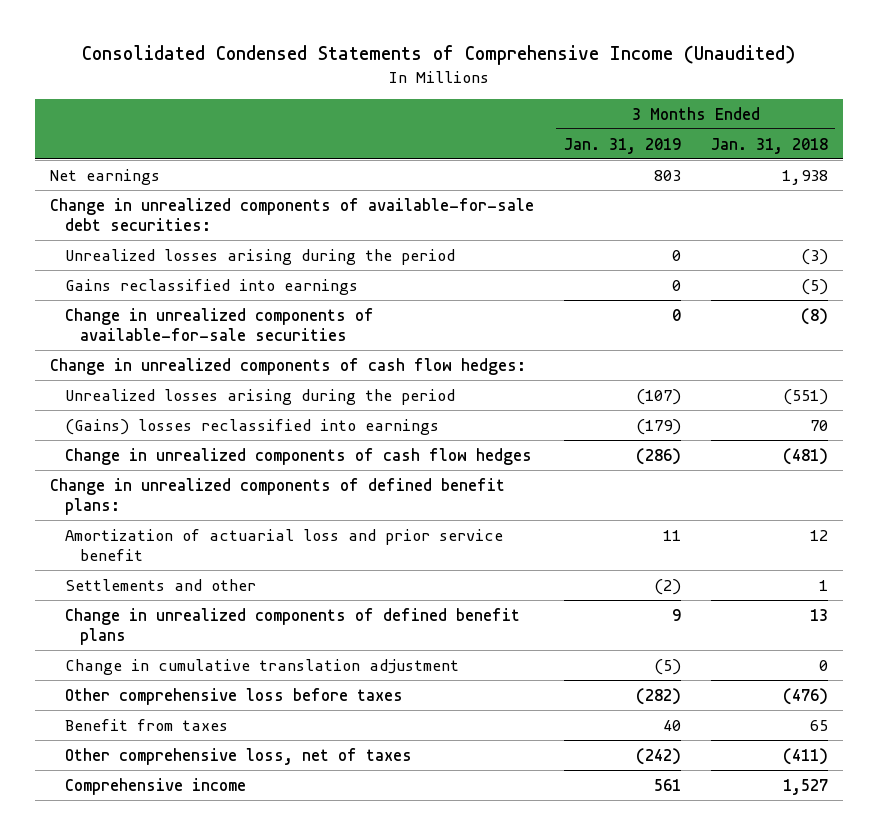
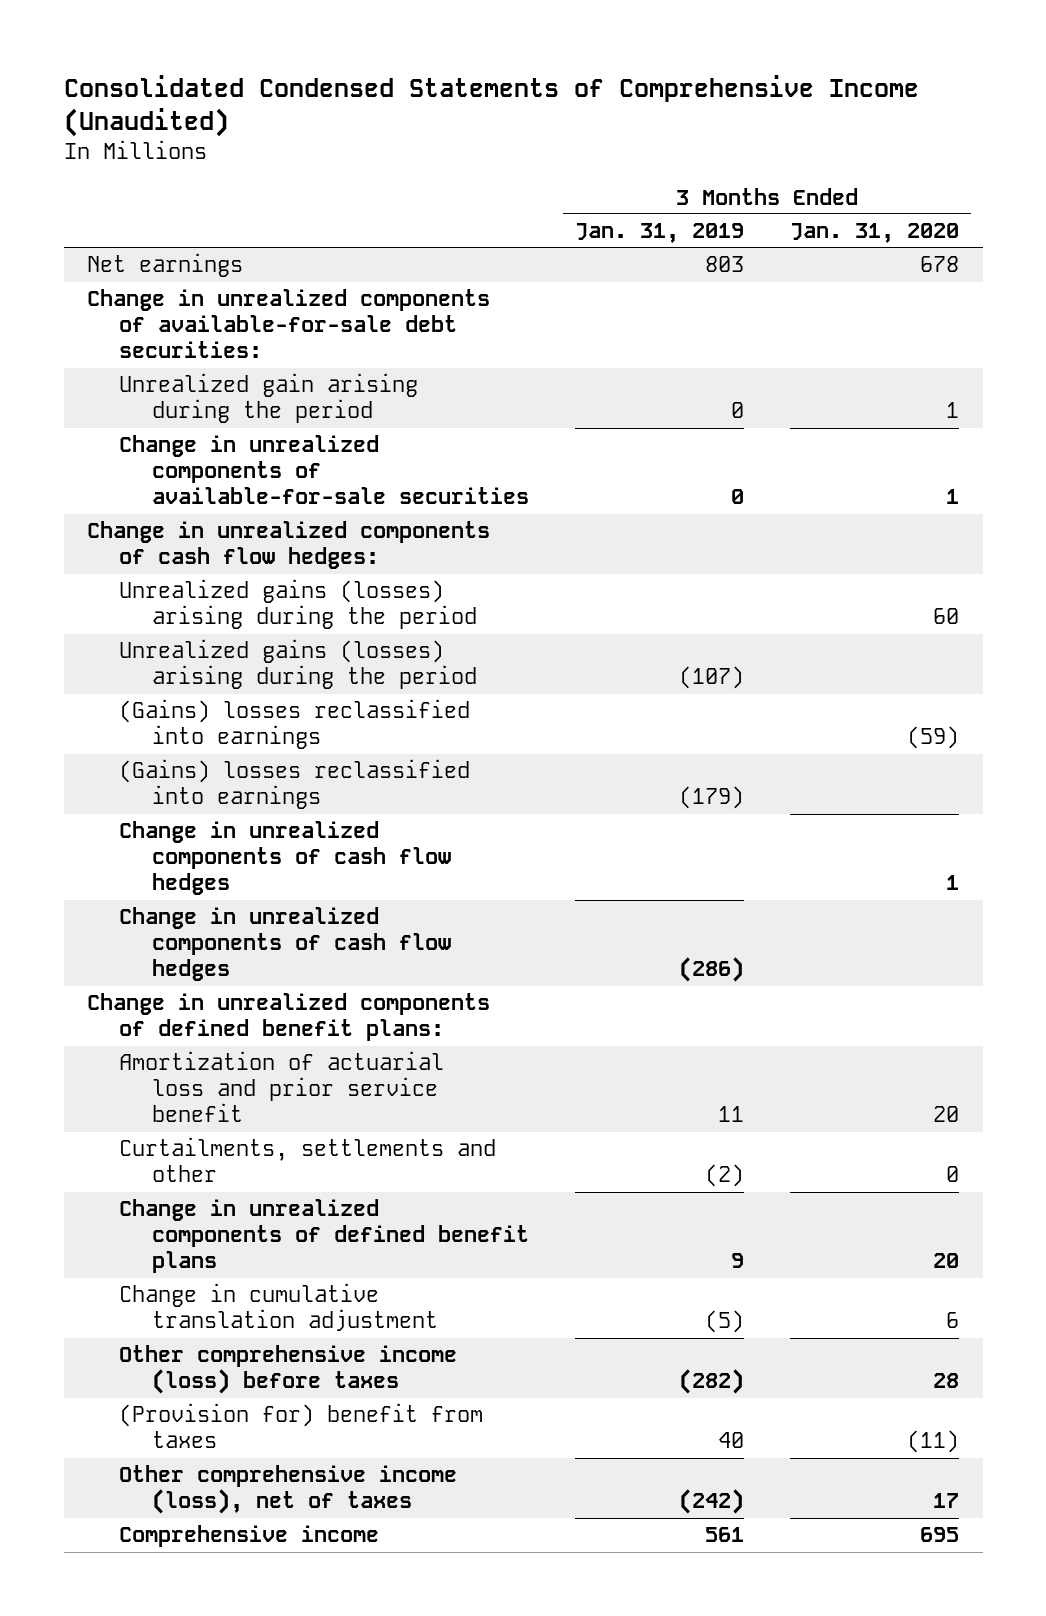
- | 3 Months Ended Jan. 31, 2019 | 3 Months Ended Jan. 31, 2018
+ | 3 Months Ended Jan. 31, 2019 | 3 Months Ended Jan. 31, 2020
- Unrealized losses arising during the period | 0 | (3)
- Gains reclassified into earnings | 0 | (5)
+ Unrealized gain arising during the period | 0 | 1
- Unrealized losses arising during the period | (107) | (551)
+ Unrealized gains (losses) arising during the period | | 60
+ Unrealized gains (losses) arising during the period | (107) |
+ (Gains) losses reclassified into earnings | | (59)
+ Change in unrealized components of cash flow hedges | | 1
- Settlements and other | (2) | 1
+ Curtailments, settlements and other | (2) | 0
- Other comprehensive loss before taxes | (282) | (476)
- Benefit from taxes | 40 | 65
- Other comprehensive loss, net of taxes | (242) | (411)
+ Other comprehensive income (loss) before taxes | (282) | 28
+ (Provision for) benefit from taxes | 40 | (11)
+ Other comprehensive income (loss), net of taxes | (242) | 17

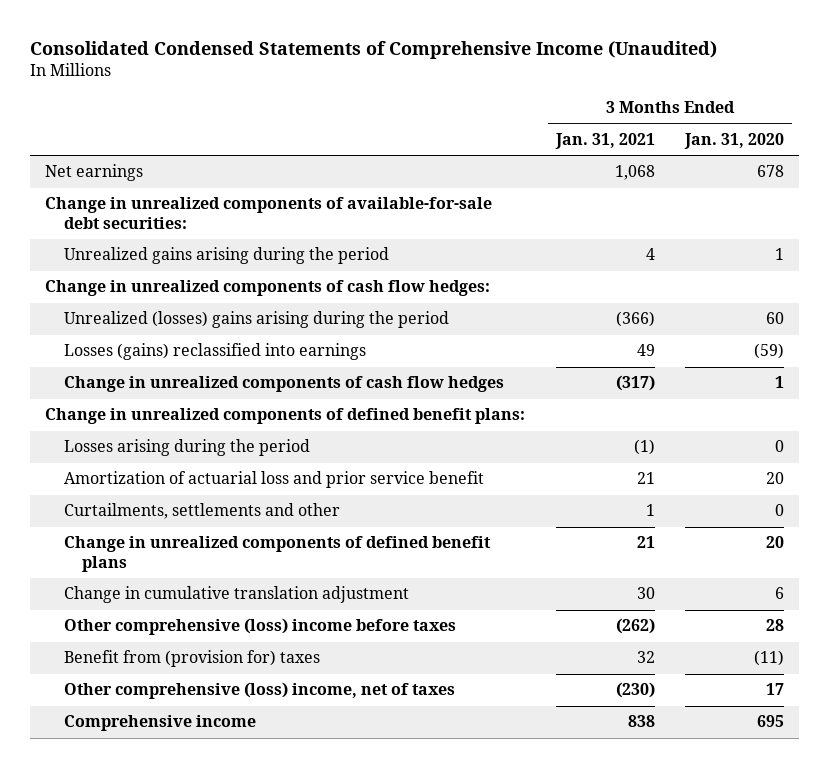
- | 3 Months Ended Jan. 31, 2019 | 3 Months Ended Jan. 31, 2020
+ | 3 Months Ended Jan. 31, 2021 | 3 Months Ended Jan. 31, 2020
- Unrealized gain arising during the period | 0 | 1
- Change in unrealized components of available-for-sale securities | 0 | 1
+ Unrealized gains arising during the period | 4 | 1
- Unrealized gains (losses) arising during the period | | 60
- Unrealized gains (losses) arising during the period | (107) |
- (Gains) losses reclassified into earnings | | (59)
- (Gains) losses reclassified into earnings | (179) |
+ Unrealized (losses) gains arising during the period | (366) | 60
+ Losses (gains) reclassified into earnings | 49 | (59)
- Change in unrealized components of cash flow hedges | (286) |
+ Losses arising during the period | (1) | 0
- Other comprehensive income (loss) before taxes | (282) | 28
- (Provision for) benefit from taxes | 40 | (11)
- Other comprehensive income (loss), net of taxes | (242) | 17
+ Other comprehensive (loss) income before taxes | (262) | 28
+ Benefit from (provision for) taxes | 32 | (11)
+ Other comprehensive (loss) income, net of taxes | (230) | 17

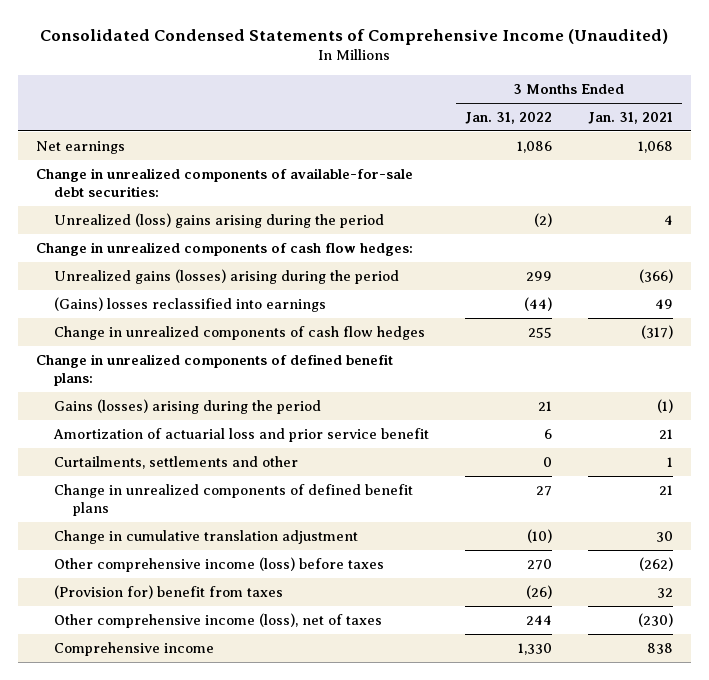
- | 3 Months Ended Jan. 31, 2021 | 3 Months Ended Jan. 31, 2020
+ | 3 Months Ended Jan. 31, 2022 | 3 Months Ended Jan. 31, 2021
- Unrealized gains arising during the period | 4 | 1
+ Unrealized (loss) gains arising during the period | (2) | 4
- Unrealized (losses) gains arising during the period | (366) | 60
- Losses (gains) reclassified into earnings | 49 | (59)
+ Unrealized gains (losses) arising during the period | 299 | (366)
+ (Gains) losses reclassified into earnings | (44) | 49
- Losses arising during the period | (1) | 0
+ Gains (losses) arising during the period | 21 | (1)
- Other comprehensive (loss) income before taxes | (262) | 28
- Benefit from (provision for) taxes | 32 | (11)
- Other comprehensive (loss) income, net of taxes | (230) | 17
+ Other comprehensive income (loss) before taxes | 270 | (262)
+ (Provision for) benefit from taxes | (26) | 32
+ Other comprehensive income (loss), net of taxes | 244 | (230)

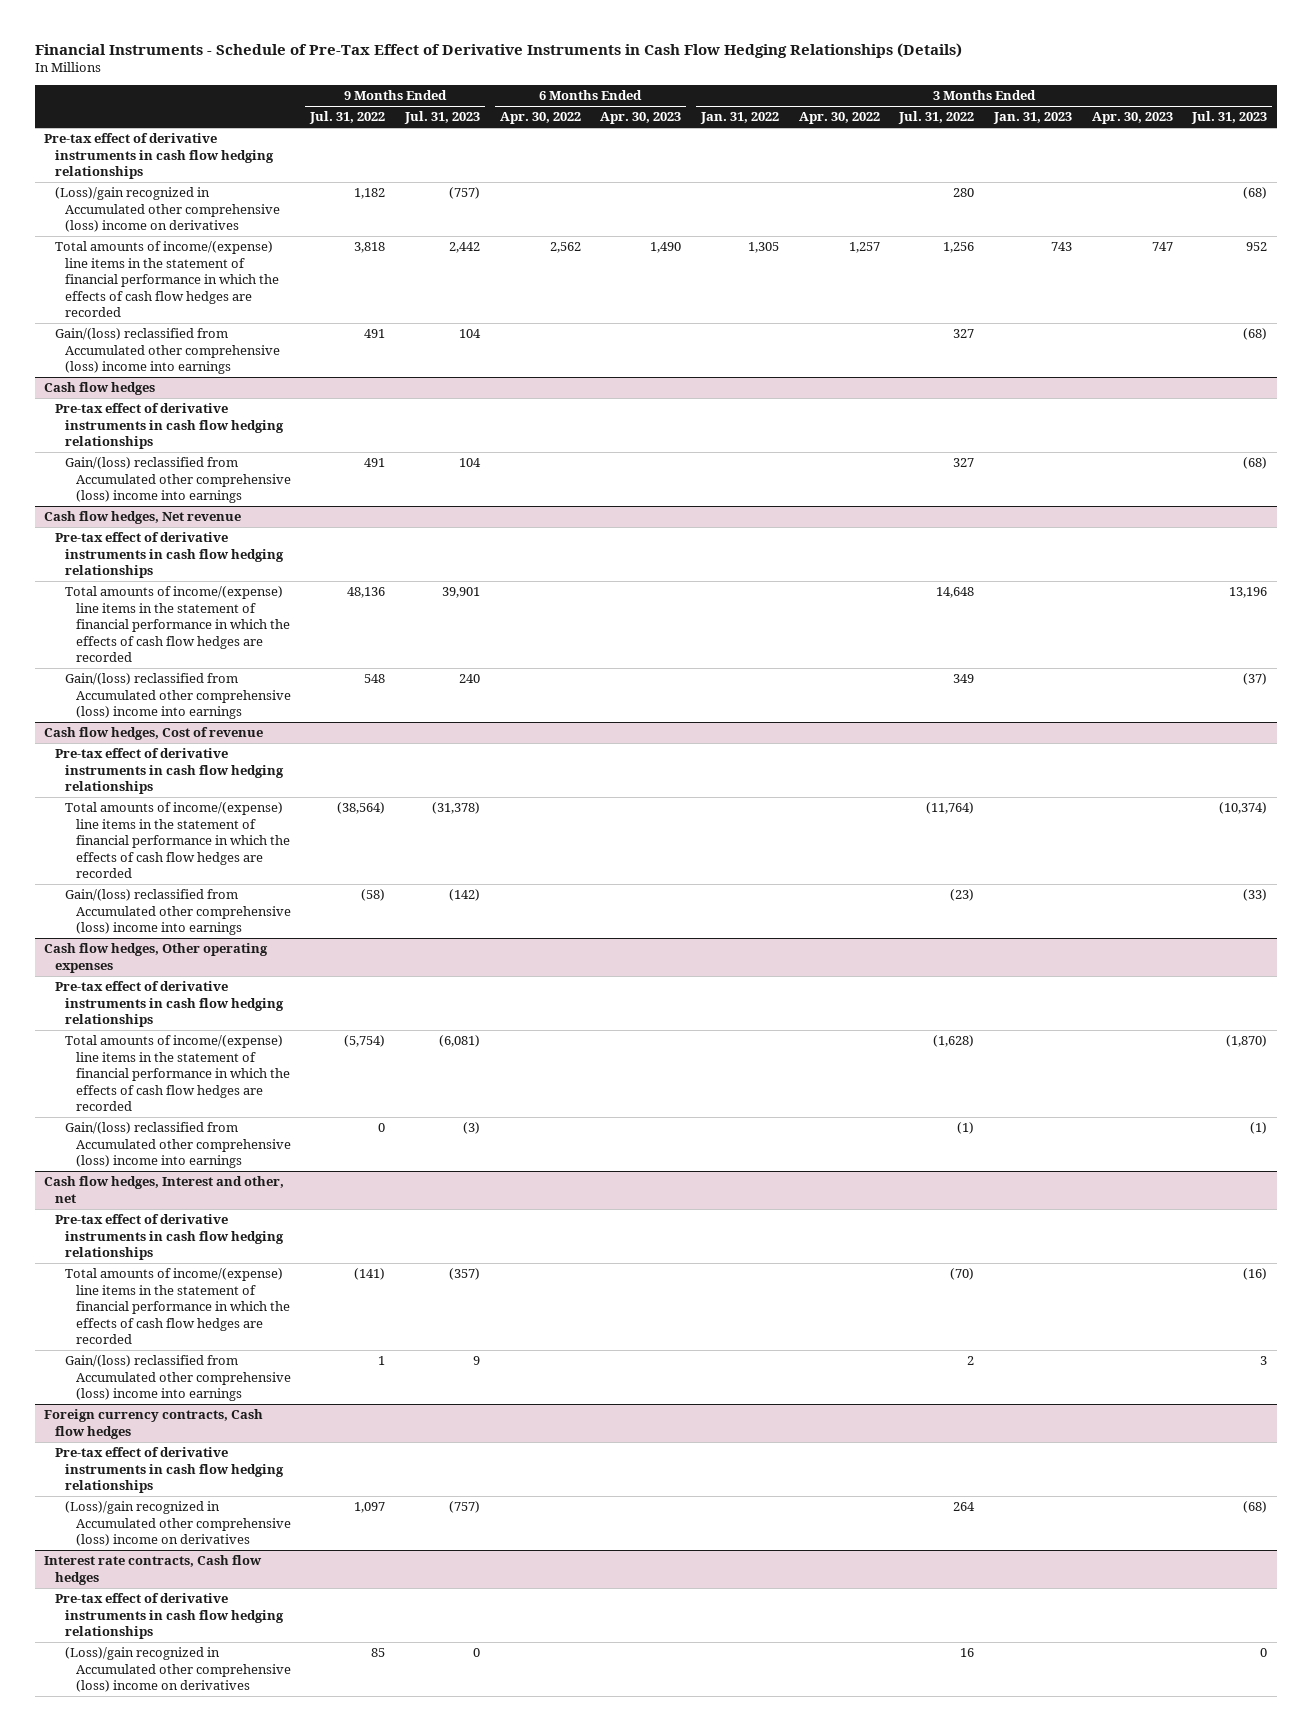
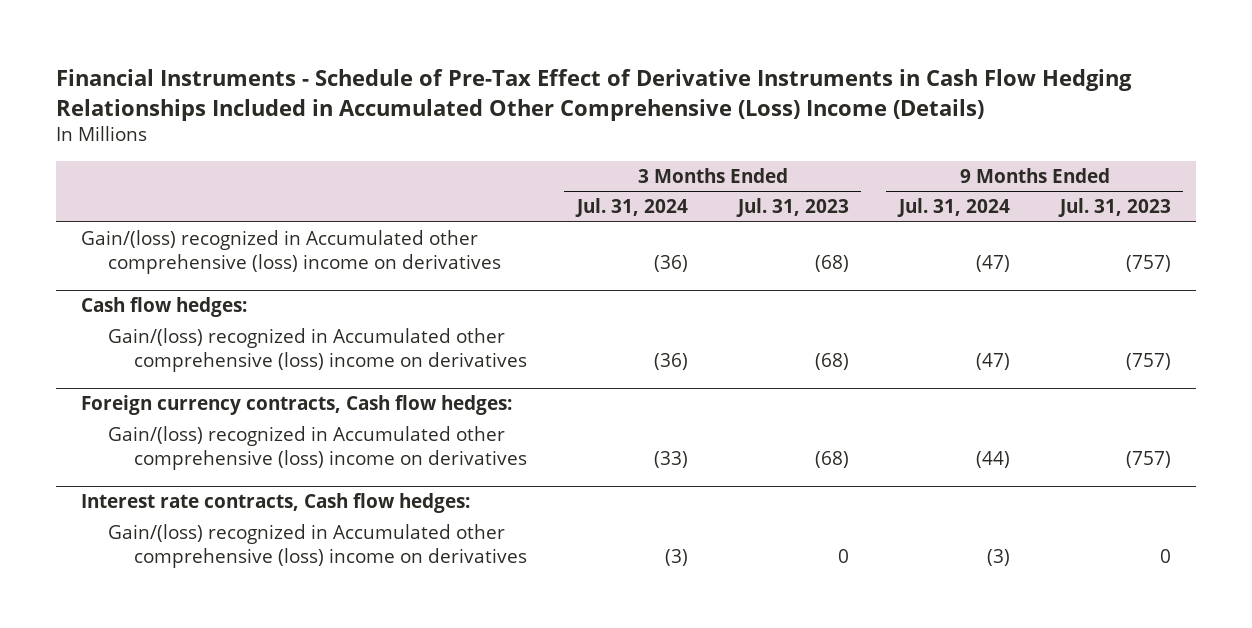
- Financial Instruments - Schedule of Pre-Tax Effect of Derivative Instruments in Cash Flow Hedging Relationships (Details)
+ Financial Instruments - Schedule of Pre-Tax Effect of Derivative Instruments in Cash Flow Hedging Relationships Included in Accumulated Other Comprehensive (Loss) Income (Details)
- | 9 Months Ended Jul. 31, 2022 | 9 Months Ended Jul. 31, 2023 | 6 Months Ended Apr. 30, 2022 | 6 Months Ended Apr. 30, 2023 | 3 Months Ended Jan. 31, 2022 | 3 Months Ended Apr. 30, 2022 | 3 Months Ended Jul. 31, 2022 | 3 Months Ended Jan. 31, 2023 | 3 Months Ended Apr. 30, 2023 | 3 Months Ended Jul. 31, 2023
+ | 3 Months Ended Jul. 31, 2024 | 3 Months Ended Jul. 31, 2023 | 9 Months Ended Jul. 31, 2024 | 9 Months Ended Jul. 31, 2023
- Pre-tax effect of derivative instruments in cash flow hedging relationships
- (Loss)/gain recognized in Accumulated other comprehensive (loss) income on derivatives | 1,182 | (757) | | | | | 280 | | | (68)
- Total amounts of income/(expense) line items in the statement of financial performance in which the effects of cash flow hedges are recorded | 3,818 | 2,442 | 2,562 | 1,490 | 1,305 | 1,257 | 1,256 | 743 | 747 | 952
- Gain/(loss) reclassified from Accumulated other comprehensive (loss) income into earnings | 491 | 104 | | | | | 327 | | | (68)
- Cash flow hedges
- Pre-tax effect of derivative instruments in cash flow hedging relationships
- Gain/(loss) reclassified from Accumulated other comprehensive (loss) income into earnings | 491 | 104 | | | | | 327 | | | (68)
- Cash flow hedges, Net revenue
- Pre-tax effect of derivative instruments in cash flow hedging relationships
- Total amounts of income/(expense) line items in the statement of financial performance in which the effects of cash flow hedges are recorded | 48,136 | 39,901 | | | | | 14,648 | | | 13,196
- Gain/(loss) reclassified from Accumulated other comprehensive (loss) income into earnings | 548 | 240 | | | | | 349 | | | (37)
- Cash flow hedges, Cost of revenue
- Pre-tax effect of derivative instruments in cash flow hedging relationships
- Total amounts of income/(expense) line items in the statement of financial performance in which the effects of cash flow hedges are recorded | (38,564) | (31,378) | | | | | (11,764) | | | (10,374)
- Gain/(loss) reclassified from Accumulated other comprehensive (loss) income into earnings | (58) | (142) | | | | | (23) | | | (33)
- Cash flow hedges, Other operating expenses
- Pre-tax effect of derivative instruments in cash flow hedging relationships
- Total amounts of income/(expense) line items in the statement of financial performance in which the effects of cash flow hedges are recorded | (5,754) | (6,081) | | | | | (1,628) | | | (1,870)
- Gain/(loss) reclassified from Accumulated other comprehensive (loss) income into earnings | 0 | (3) | | | | | (1) | | | (1)
- Cash flow hedges, Interest and other, net
- Pre-tax effect of derivative instruments in cash flow hedging relationships
- Total amounts of income/(expense) line items in the statement of financial performance in which the effects of cash flow hedges are recorded | (141) | (357) | | | | | (70) | | | (16)
- Gain/(loss) reclassified from Accumulated other comprehensive (loss) income into earnings | 1 | 9 | | | | | 2 | | | 3
- Foreign currency contracts, Cash flow hedges
- Pre-tax effect of derivative instruments in cash flow hedging relationships
- (Loss)/gain recognized in Accumulated other comprehensive (loss) income on derivatives | 1,097 | (757) | | | | | 264 | | | (68)
- Interest rate contracts, Cash flow hedges
- Pre-tax effect of derivative instruments in cash flow hedging relationships
- (Loss)/gain recognized in Accumulated other comprehensive (loss) income on derivatives | 85 | 0 | | | | | 16 | | | 0
+ Gain/(loss) recognized in Accumulated other comprehensive (loss) income on derivatives | (36) | (68) | (47) | (757)
+ Cash flow hedges:
+ Gain/(loss) recognized in Accumulated other comprehensive (loss) income on derivatives | (36) | (68) | (47) | (757)
+ Foreign currency contracts, Cash flow hedges:
+ Gain/(loss) recognized in Accumulated other comprehensive (loss) income on derivatives | (33) | (68) | (44) | (757)
+ Interest rate contracts, Cash flow hedges:
+ Gain/(loss) recognized in Accumulated other comprehensive (loss) income on derivatives | (3) | 0 | (3) | 0

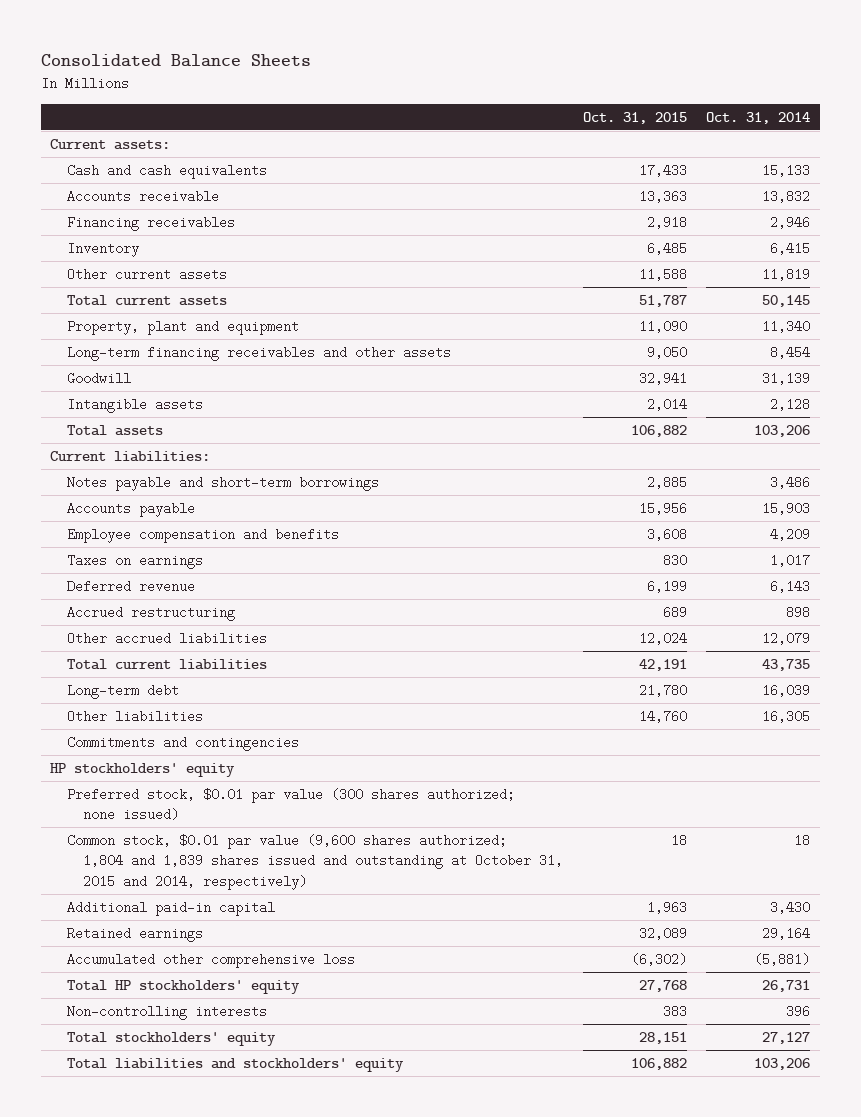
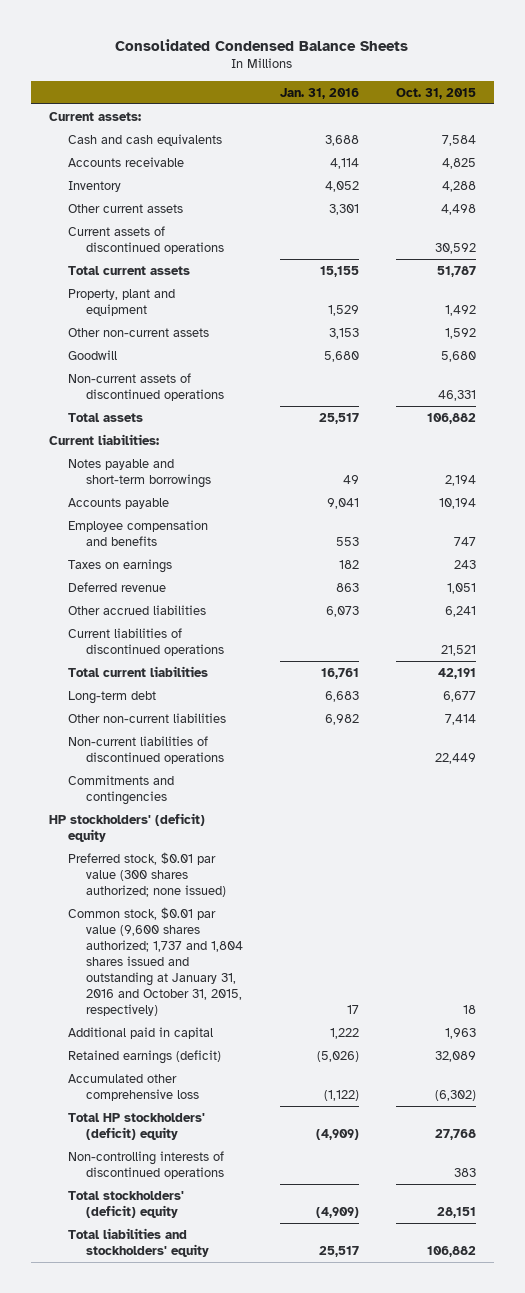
- Consolidated Balance Sheets
+ Consolidated Condensed Balance Sheets
- | Oct. 31, 2015 | Oct. 31, 2014
+ | Jan. 31, 2016 | Oct. 31, 2015
- Cash and cash equivalents | 17,433 | 15,133
- Accounts receivable | 13,363 | 13,832
- Financing receivables | 2,918 | 2,946
- Inventory | 6,485 | 6,415
- Other current assets | 11,588 | 11,819
+ Cash and cash equivalents | 3,688 | 7,584
+ Accounts receivable | 4,114 | 4,825
+ Inventory | 4,052 | 4,288
+ Other current assets | 3,301 | 4,498
+ Current assets of discontinued operations | | 30,592
- Property, plant and equipment | 11,090 | 11,340
- Long-term financing receivables and other assets | 9,050 | 8,454
- Goodwill | 32,941 | 31,139
- Intangible assets | 2,014 | 2,128
+ Property, plant and equipment | 1,529 | 1,492
+ Other non-current assets | 3,153 | 1,592
+ Goodwill | 5,680 | 5,680
+ Non-current assets of discontinued operations | | 46,331
- Notes payable and short-term borrowings | 2,885 | 3,486
- Accounts payable | 15,956 | 15,903
- Employee compensation and benefits | 3,608 | 4,209
- Taxes on earnings | 830 | 1,017
- Deferred revenue | 6,199 | 6,143
- Accrued restructuring | 689 | 898
- Other accrued liabilities | 12,024 | 12,079
+ Notes payable and short-term borrowings | 49 | 2,194
+ Accounts payable | 9,041 | 10,194
+ Employee compensation and benefits | 553 | 747
+ Taxes on earnings | 182 | 243
+ Deferred revenue | 863 | 1,051
+ Other accrued liabilities | 6,073 | 6,241
+ Current liabilities of discontinued operations | | 21,521
- Long-term debt | 21,780 | 16,039
- Other liabilities | 14,760 | 16,305
+ Long-term debt | 6,683 | 6,677
+ Other non-current liabilities | 6,982 | 7,414
+ Non-current liabilities of discontinued operations | | 22,449
- HP stockholders' equity
+ HP stockholders' (deficit) equity
- Common stock, $0.01 par value (9,600 shares authorized; 1,804 and 1,839 shares issued and outstanding at October 31, 2015 and 2014, respectively) | 18 | 18
- Additional paid-in capital | 1,963 | 3,430
- Retained earnings | 32,089 | 29,164
+ Common stock, $0.01 par value (9,600 shares authorized; 1,737 and 1,804 shares issued and outstanding at January 31, 2016 and October 31, 2015, respectively) | 17 | 18
+ Additional paid in capital | 1,222 | 1,963
+ Retained earnings (deficit) | (5,026) | 32,089
- Total HP stockholders' equity | 27,768 | 26,731
- Non-controlling interests | 383 | 396
- Total stockholders' equity | 28,151 | 27,127
+ Total HP stockholders' (deficit) equity | (4,909) | 27,768
+ Non-controlling interests of discontinued operations | | 383
+ Total stockholders' (deficit) equity | (4,909) | 28,151

